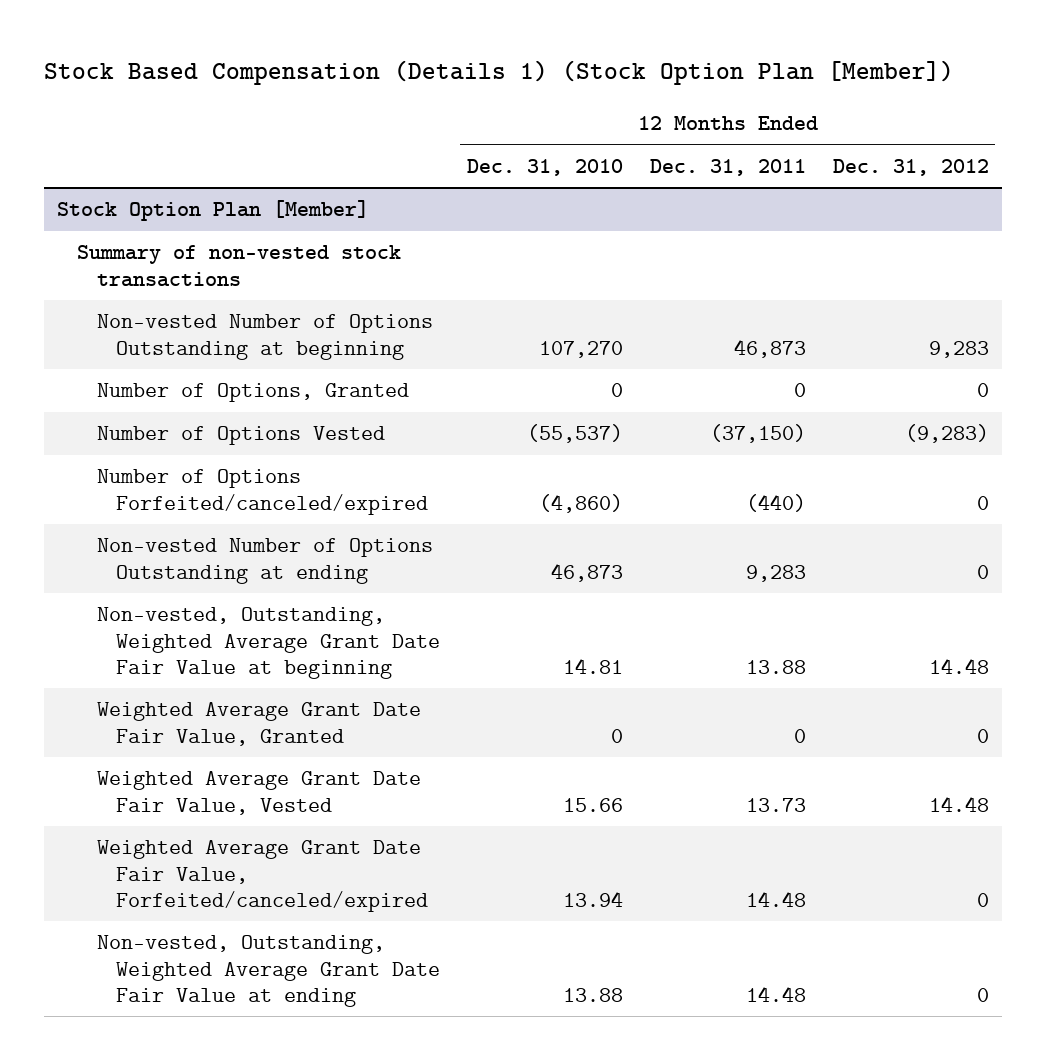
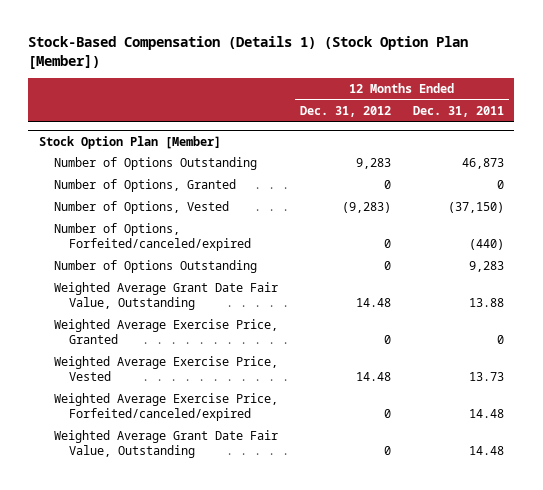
- Stock Based Compensation (Details 1) (Stock Option Plan [Member])
+ Stock-Based Compensation (Details 1) (Stock Option Plan [Member])
- | 12 Months Ended Dec. 31, 2010 | 12 Months Ended Dec. 31, 2011 | 12 Months Ended Dec. 31, 2012
+ | 12 Months Ended Dec. 31, 2012 | 12 Months Ended Dec. 31, 2011
@ Stock Option Plan [Member]
- Summary of non-vested stock transactions
- Non-vested Number of Options Outstanding at beginning | 107,270 | 46,873 | 9,283
+ Number of Options Outstanding | 9,283 | 46,873
- Number of Options Vested | (55,537) | (37,150) | (9,283)
- Number of Options Forfeited/canceled/expired | (4,860) | (440) | 0
- Non-vested Number of Options Outstanding at ending | 46,873 | 9,283 | 0
- Non-vested, Outstanding, Weighted Average Grant Date Fair Value at beginning | 14.81 | 13.88 | 14.48
- Weighted Average Grant Date Fair Value, Granted | 0 | 0 | 0
- Weighted Average Grant Date Fair Value, Vested | 15.66 | 13.73 | 14.48
- Weighted Average Grant Date Fair Value, Forfeited/canceled/expired | 13.94 | 14.48 | 0
- Non-vested, Outstanding, Weighted Average Grant Date Fair Value at ending | 13.88 | 14.48 | 0
+ Number of Options, Vested | (9,283) | (37,150)
+ Number of Options, Forfeited/canceled/expired | 0 | (440)
+ Number of Options Outstanding | 0 | 9,283
+ Weighted Average Grant Date Fair Value, Outstanding | 14.48 | 13.88
+ Weighted Average Exercise Price, Granted | 0 | 0
+ Weighted Average Exercise Price, Vested | 14.48 | 13.73
+ Weighted Average Exercise Price, Forfeited/canceled/expired | 0 | 14.48
+ Weighted Average Grant Date Fair Value, Outstanding | 0 | 14.48

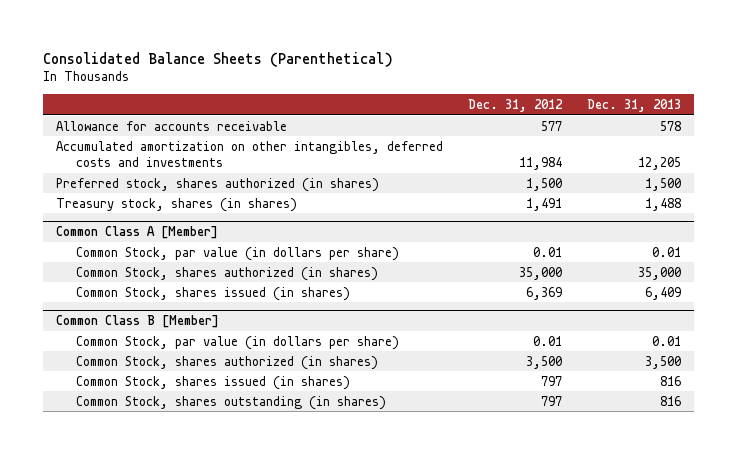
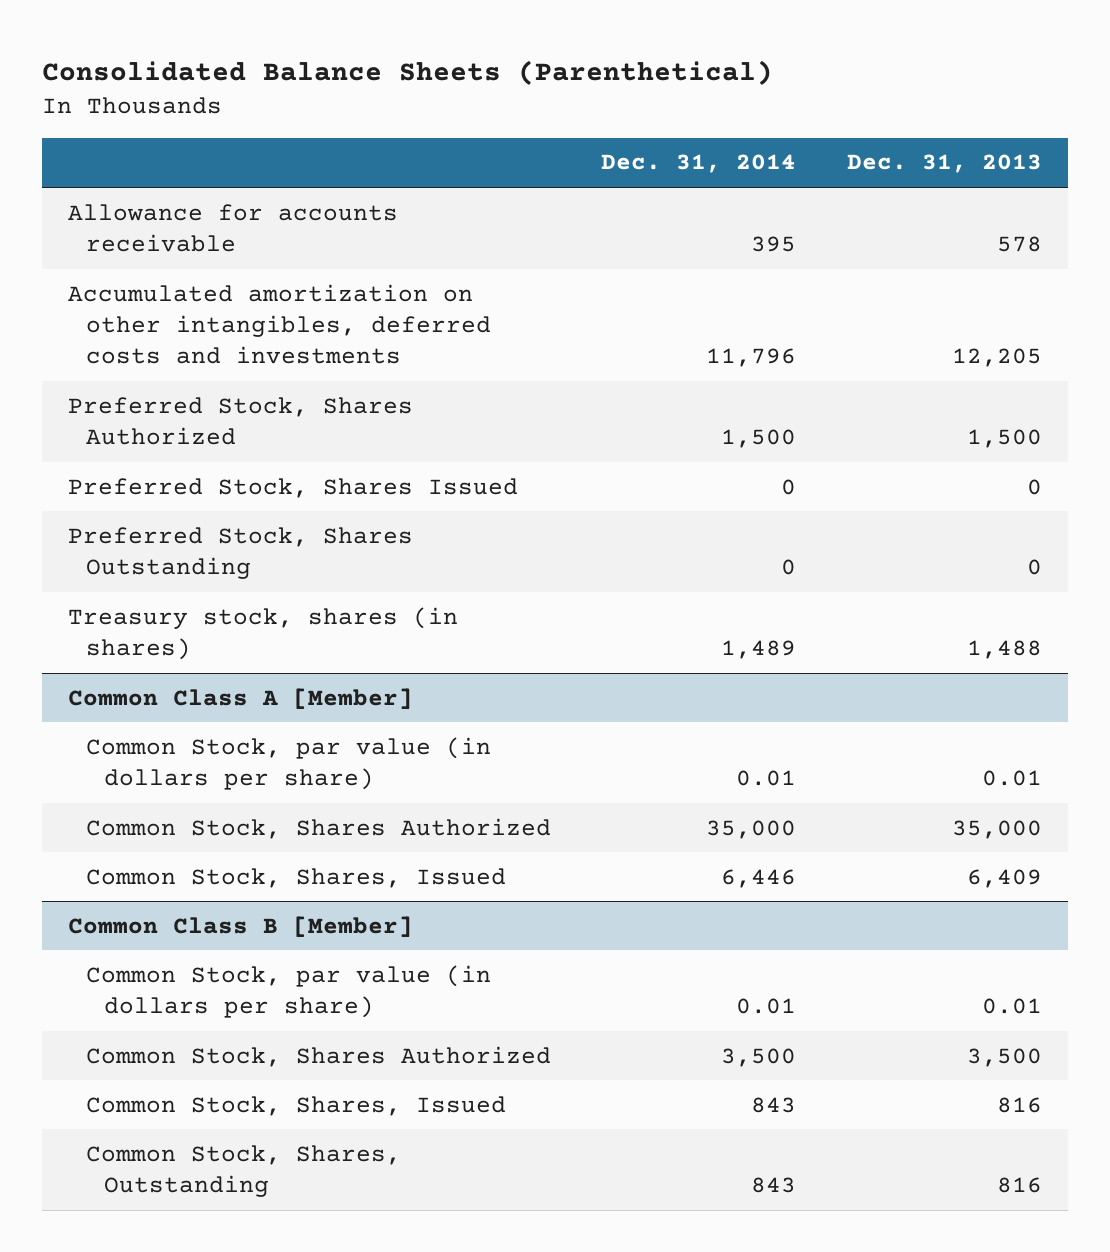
- | Dec. 31, 2012 | Dec. 31, 2013
+ | Dec. 31, 2014 | Dec. 31, 2013
- Preferred stock, shares authorized (in shares) | 1,500 | 1,500
+ Preferred Stock, Shares Authorized | 1,500 | 1,500
+ Preferred Stock, Shares Issued | 0 | 0
+ Preferred Stock, Shares Outstanding | 0 | 0
@ Common Class A [Member]
- Common Stock, shares authorized (in shares) | 35,000 | 35,000
- Common Stock, shares issued (in shares) | 6,369 | 6,409
+ Common Stock, Shares Authorized | 35,000 | 35,000
+ Common Stock, Shares, Issued | 6,446 | 6,409
@ Common Class B [Member]
- Common Stock, shares authorized (in shares) | 3,500 | 3,500
- Common Stock, shares issued (in shares) | 797 | 816
- Common Stock, shares outstanding (in shares) | 797 | 816
+ Common Stock, Shares Authorized | 3,500 | 3,500
+ Common Stock, Shares, Issued | 843 | 816
+ Common Stock, Shares, Outstanding | 843 | 816

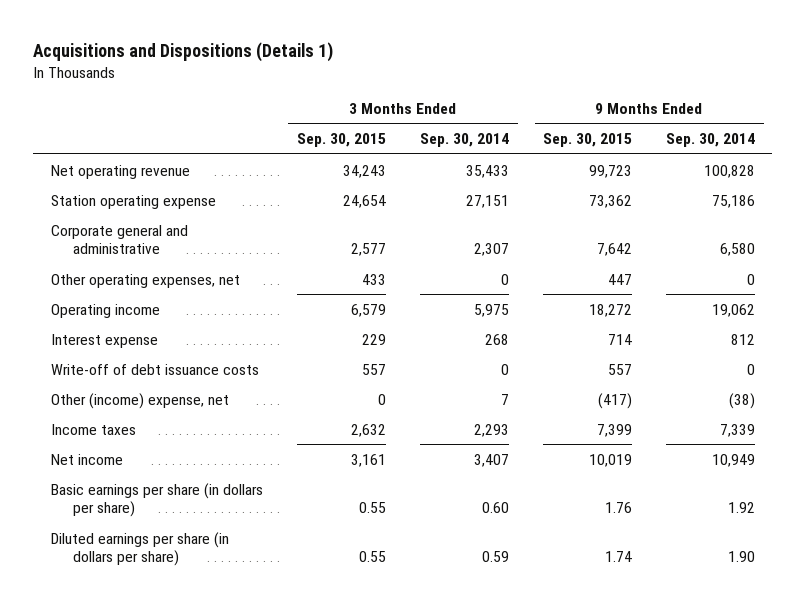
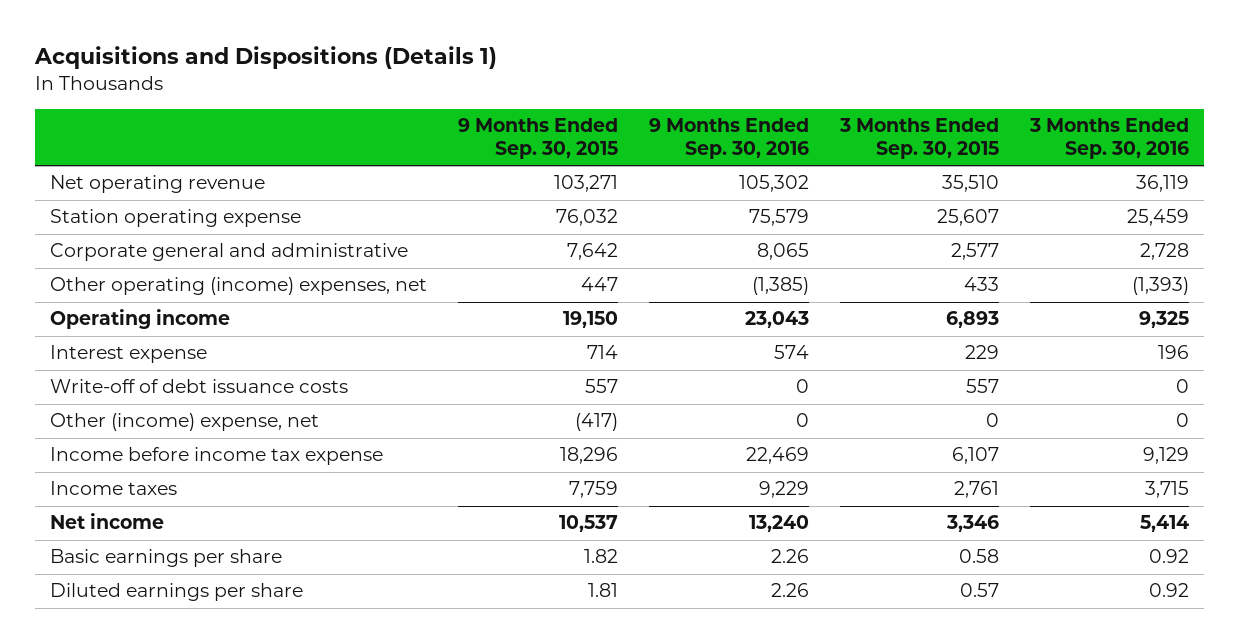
- | 3 Months Ended Sep. 30, 2015 | 3 Months Ended Sep. 30, 2014 | 9 Months Ended Sep. 30, 2015 | 9 Months Ended Sep. 30, 2014
+ | 9 Months Ended Sep. 30, 2015 | 9 Months Ended Sep. 30, 2016 | 3 Months Ended Sep. 30, 2015 | 3 Months Ended Sep. 30, 2016
- Net operating revenue | 34,243 | 35,433 | 99,723 | 100,828
- Station operating expense | 24,654 | 27,151 | 73,362 | 75,186
+ Net operating revenue | 103,271 | 105,302 | 35,510 | 36,119
+ Station operating expense | 76,032 | 75,579 | 25,607 | 25,459
- Other operating expenses, net | 433 | 0 | 447 | 0
- Operating income | 6,579 | 5,975 | 18,272 | 19,062
+ Other operating (income) expenses, net | 447 | (1,385) | 433 | (1,393)
+ Operating income | 19,150 | 23,043 | 6,893 | 9,325
- Income taxes | 2,632 | 2,293 | 7,399 | 7,339
- Net income | 3,161 | 3,407 | 10,019 | 10,949
- Basic earnings per share (in dollars per share) | 0.55 | 0.60 | 1.76 | 1.92
- Diluted earnings per share (in dollars per share) | 0.55 | 0.59 | 1.74 | 1.90
+ Income before income tax expense | 18,296 | 22,469 | 6,107 | 9,129
+ Income taxes | 7,759 | 9,229 | 2,761 | 3,715
+ Net income | 10,537 | 13,240 | 3,346 | 5,414
+ Basic earnings per share | 1.82 | 2.26 | 0.58 | 0.92
+ Diluted earnings per share | 1.81 | 2.26 | 0.57 | 0.92

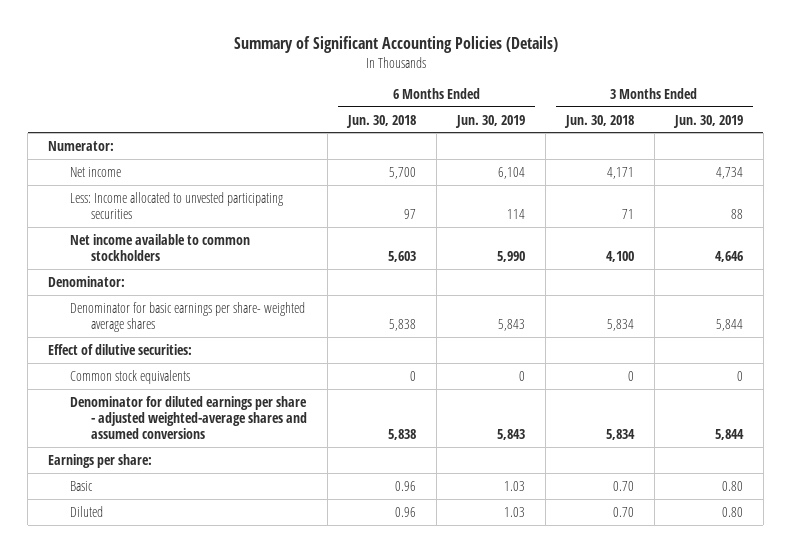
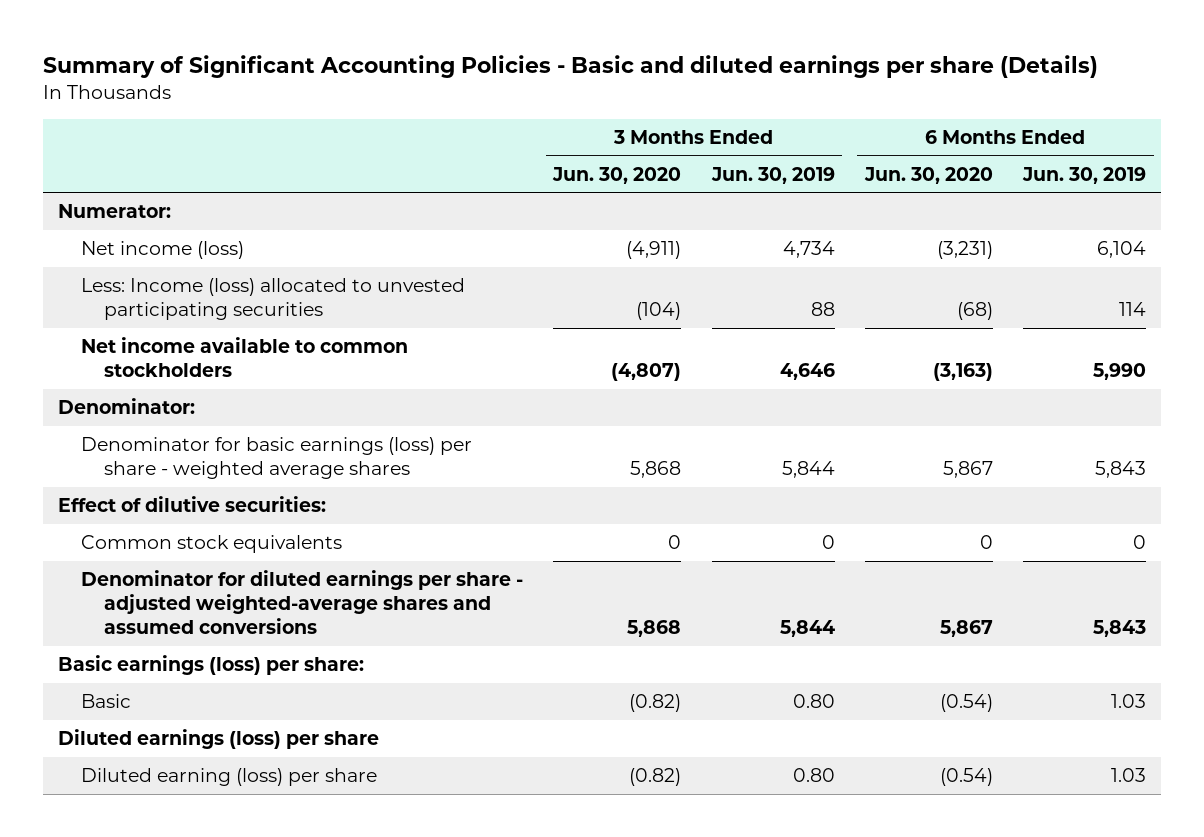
- Summary of Significant Accounting Policies (Details)
+ Summary of Significant Accounting Policies - Basic and diluted earnings per share (Details)
- | 6 Months Ended Jun. 30, 2018 | 6 Months Ended Jun. 30, 2019 | 3 Months Ended Jun. 30, 2018 | 3 Months Ended Jun. 30, 2019
+ | 3 Months Ended Jun. 30, 2020 | 3 Months Ended Jun. 30, 2019 | 6 Months Ended Jun. 30, 2020 | 6 Months Ended Jun. 30, 2019
- Net income | 5,700 | 6,104 | 4,171 | 4,734
- Less: Income allocated to unvested participating securities | 97 | 114 | 71 | 88
+ Net income (loss) | (4,911) | 4,734 | (3,231) | 6,104
+ Less: Income (loss) allocated to unvested participating securities | (104) | 88 | (68) | 114
- Denominator for basic earnings per share- weighted average shares | 5,838 | 5,843 | 5,834 | 5,844
+ Denominator for basic earnings (loss) per share - weighted average shares | 5,868 | 5,844 | 5,867 | 5,843
- Earnings per share:
+ Basic earnings (loss) per share:
- Diluted | 0.96 | 1.03 | 0.70 | 0.80
+ Diluted earnings (loss) per share
+ Diluted earning (loss) per share | (0.82) | 0.80 | (0.54) | 1.03

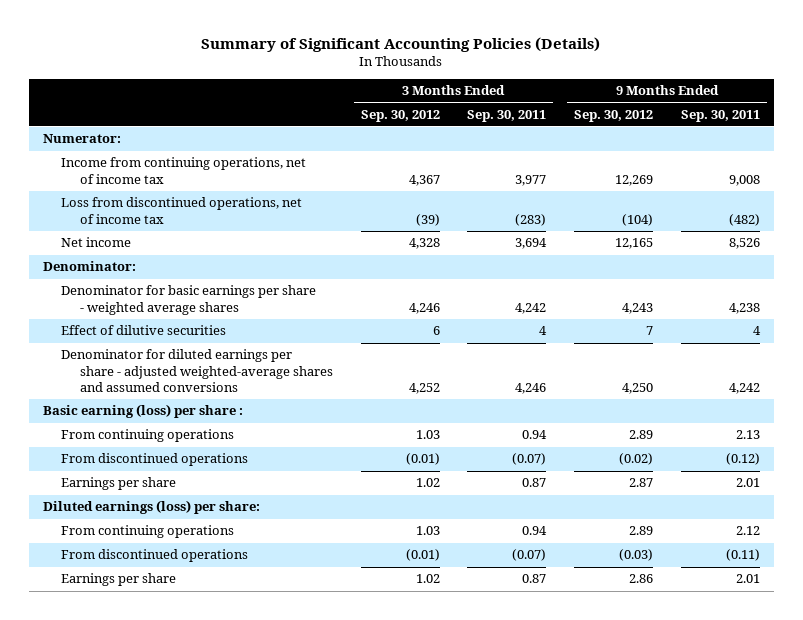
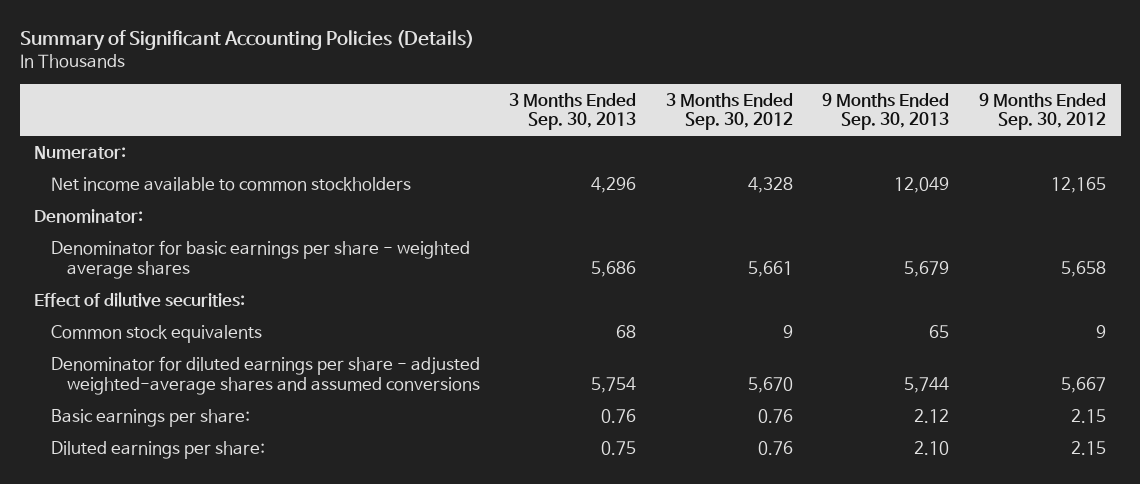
- | 3 Months Ended Sep. 30, 2012 | 3 Months Ended Sep. 30, 2011 | 9 Months Ended Sep. 30, 2012 | 9 Months Ended Sep. 30, 2011
+ | 3 Months Ended Sep. 30, 2013 | 3 Months Ended Sep. 30, 2012 | 9 Months Ended Sep. 30, 2013 | 9 Months Ended Sep. 30, 2012
- Income from continuing operations, net of income tax | 4,367 | 3,977 | 12,269 | 9,008
- Loss from discontinued operations, net of income tax | (39) | (283) | (104) | (482)
- Net income | 4,328 | 3,694 | 12,165 | 8,526
+ Net income available to common stockholders | 4,296 | 4,328 | 12,049 | 12,165
- Denominator for basic earnings per share - weighted average shares | 4,246 | 4,242 | 4,243 | 4,238
- Effect of dilutive securities | 6 | 4 | 7 | 4
- Denominator for diluted earnings per share - adjusted weighted-average shares and assumed conversions | 4,252 | 4,246 | 4,250 | 4,242
- Basic earning (loss) per share :
- From continuing operations | 1.03 | 0.94 | 2.89 | 2.13
- From discontinued operations | (0.01) | (0.07) | (0.02) | (0.12)
- Earnings per share | 1.02 | 0.87 | 2.87 | 2.01
- Diluted earnings (loss) per share:
- From continuing operations | 1.03 | 0.94 | 2.89 | 2.12
- From discontinued operations | (0.01) | (0.07) | (0.03) | (0.11)
- Earnings per share | 1.02 | 0.87 | 2.86 | 2.01
+ Denominator for basic earnings per share - weighted average shares | 5,686 | 5,661 | 5,679 | 5,658
+ Effect of dilutive securities:
+ Common stock equivalents | 68 | 9 | 65 | 9
+ Denominator for diluted earnings per share - adjusted weighted-average shares and assumed conversions | 5,754 | 5,670 | 5,744 | 5,667
+ Basic earnings per share: | 0.76 | 0.76 | 2.12 | 2.15
+ Diluted earnings per share: | 0.75 | 0.76 | 2.10 | 2.15

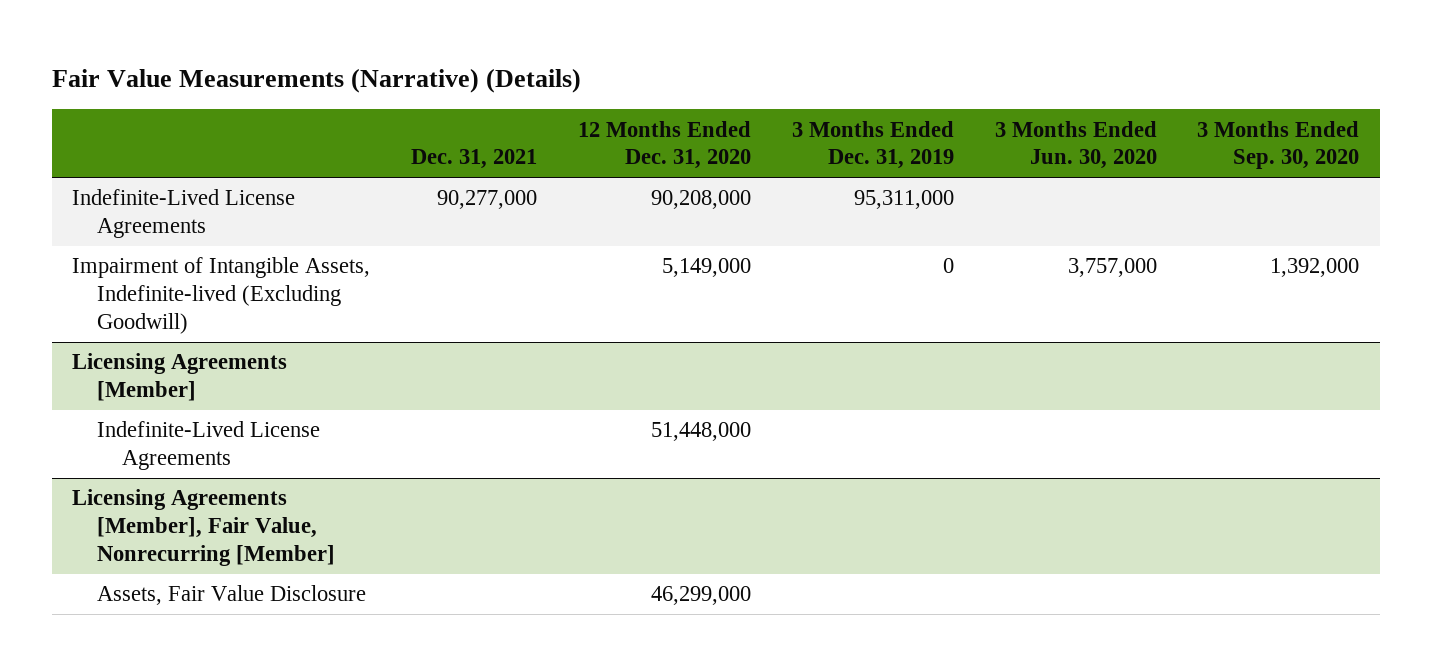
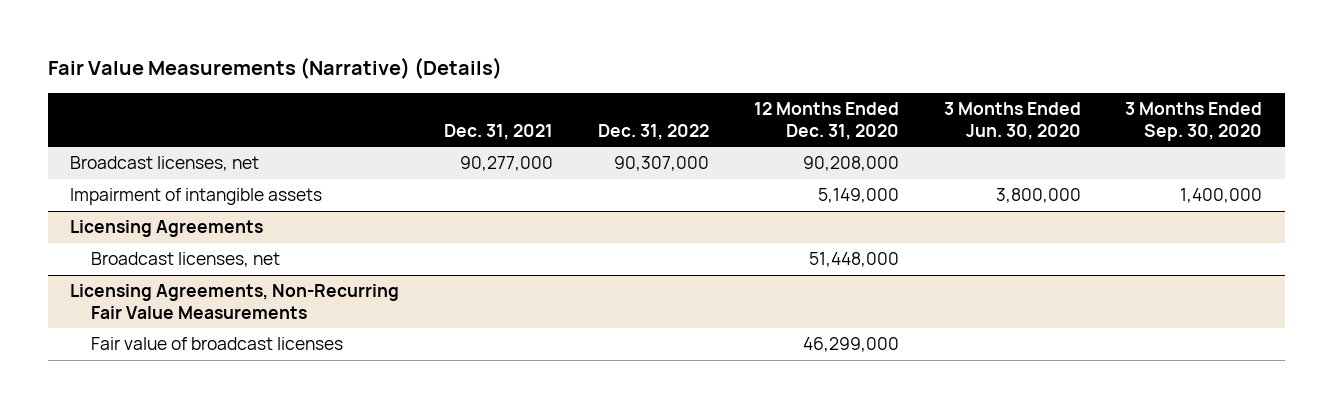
- | Dec. 31, 2021 | 12 Months Ended Dec. 31, 2020 | 3 Months Ended Dec. 31, 2019 | 3 Months Ended Jun. 30, 2020 | 3 Months Ended Sep. 30, 2020
+ | Dec. 31, 2021 | Dec. 31, 2022 | 12 Months Ended Dec. 31, 2020 | 3 Months Ended Jun. 30, 2020 | 3 Months Ended Sep. 30, 2020
- Indefinite-Lived License Agreements | 90,277,000 | 90,208,000 | 95,311,000 | |
- Impairment of Intangible Assets, Indefinite-lived (Excluding Goodwill) | | 5,149,000 | 0 | 3,757,000 | 1,392,000
- Licensing Agreements [Member]
- Indefinite-Lived License Agreements | | 51,448,000 | | |
- Licensing Agreements [Member], Fair Value, Nonrecurring [Member]
- Assets, Fair Value Disclosure | | 46,299,000 | | |
+ Broadcast licenses, net | 90,277,000 | 90,307,000 | 90,208,000 | |
+ Impairment of intangible assets | | | 5,149,000 | 3,800,000 | 1,400,000
+ Licensing Agreements
+ Broadcast licenses, net | | | 51,448,000 | |
+ Licensing Agreements, Non-Recurring Fair Value Measurements
+ Fair value of broadcast licenses | | | 46,299,000 | |

